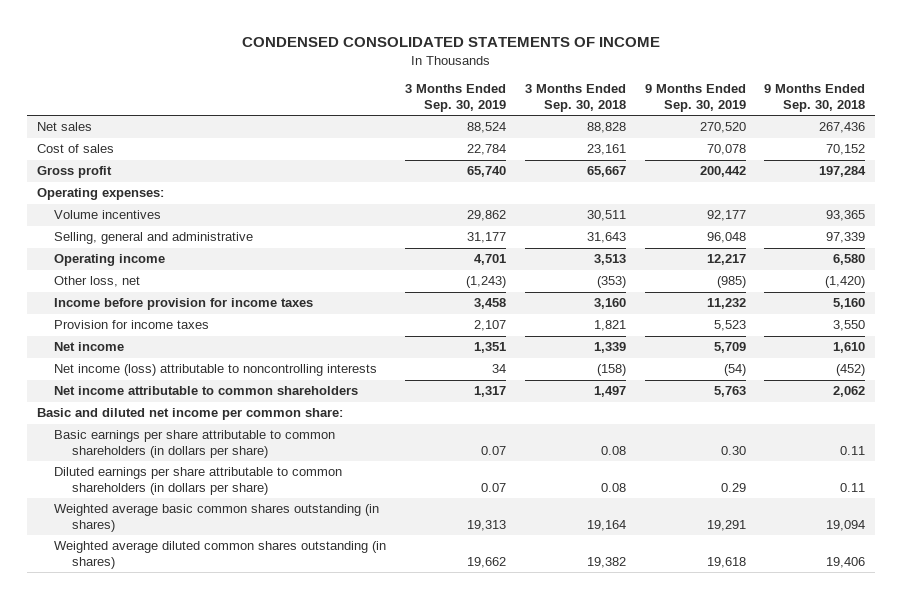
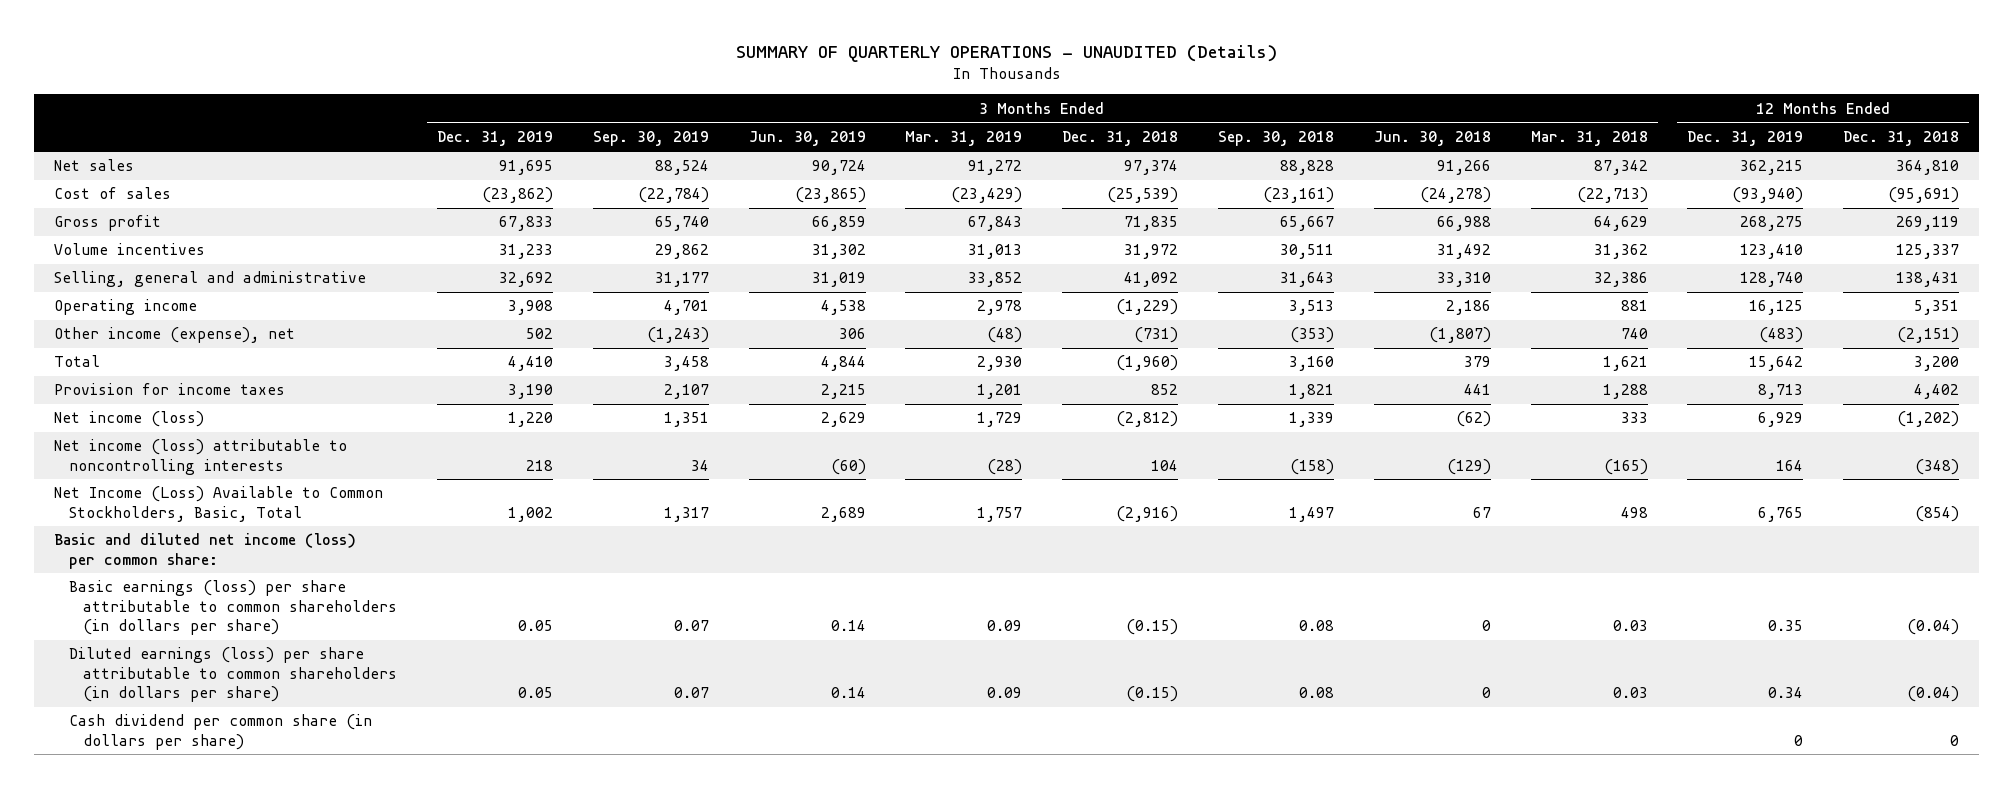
- CONDENSED CONSOLIDATED STATEMENTS OF INCOME
+ SUMMARY OF QUARTERLY OPERATIONS - UNAUDITED (Details)
- | 3 Months Ended Sep. 30, 2019 | 3 Months Ended Sep. 30, 2018 | 9 Months Ended Sep. 30, 2019 | 9 Months Ended Sep. 30, 2018
+ | 3 Months Ended Dec. 31, 2019 | 3 Months Ended Sep. 30, 2019 | 3 Months Ended Jun. 30, 2019 | 3 Months Ended Mar. 31, 2019 | 3 Months Ended Dec. 31, 2018 | 3 Months Ended Sep. 30, 2018 | 3 Months Ended Jun. 30, 2018 | 3 Months Ended Mar. 31, 2018 | 12 Months Ended Dec. 31, 2019 | 12 Months Ended Dec. 31, 2018
- Cost of sales | 22,784 | 23,161 | 70,078 | 70,152
+ Cost of sales | (23,862) | (22,784) | (23,865) | (23,429) | (25,539) | (23,161) | (24,278) | (22,713) | (93,940) | (95,691)
- Operating expenses:
- Other loss, net | (1,243) | (353) | (985) | (1,420)
- Income before provision for income taxes | 3,458 | 3,160 | 11,232 | 5,160
+ Other income (expense), net | 502 | (1,243) | 306 | (48) | (731) | (353) | (1,807) | 740 | (483) | (2,151)
+ Total | 4,410 | 3,458 | 4,844 | 2,930 | (1,960) | 3,160 | 379 | 1,621 | 15,642 | 3,200
- Net income | 1,351 | 1,339 | 5,709 | 1,610
+ Net income (loss) | 1,220 | 1,351 | 2,629 | 1,729 | (2,812) | 1,339 | (62) | 333 | 6,929 | (1,202)
- Net income attributable to common shareholders | 1,317 | 1,497 | 5,763 | 2,062
- Basic and diluted net income per common share:
- Basic earnings per share attributable to common shareholders (in dollars per share) | 0.07 | 0.08 | 0.30 | 0.11
- Diluted earnings per share attributable to common shareholders (in dollars per share) | 0.07 | 0.08 | 0.29 | 0.11
- Weighted average basic common shares outstanding (in shares) | 19,313 | 19,164 | 19,291 | 19,094
- Weighted average diluted common shares outstanding (in shares) | 19,662 | 19,382 | 19,618 | 19,406
+ Net Income (Loss) Available to Common Stockholders, Basic, Total | 1,002 | 1,317 | 2,689 | 1,757 | (2,916) | 1,497 | 67 | 498 | 6,765 | (854)
+ Basic and diluted net income (loss) per common share:
+ Basic earnings (loss) per share attributable to common shareholders (in dollars per share) | 0.05 | 0.07 | 0.14 | 0.09 | (0.15) | 0.08 | 0 | 0.03 | 0.35 | (0.04)
+ Diluted earnings (loss) per share attributable to common shareholders (in dollars per share) | 0.05 | 0.07 | 0.14 | 0.09 | (0.15) | 0.08 | 0 | 0.03 | 0.34 | (0.04)
+ Cash dividend per common share (in dollars per share) | | | | | | | | | 0 | 0

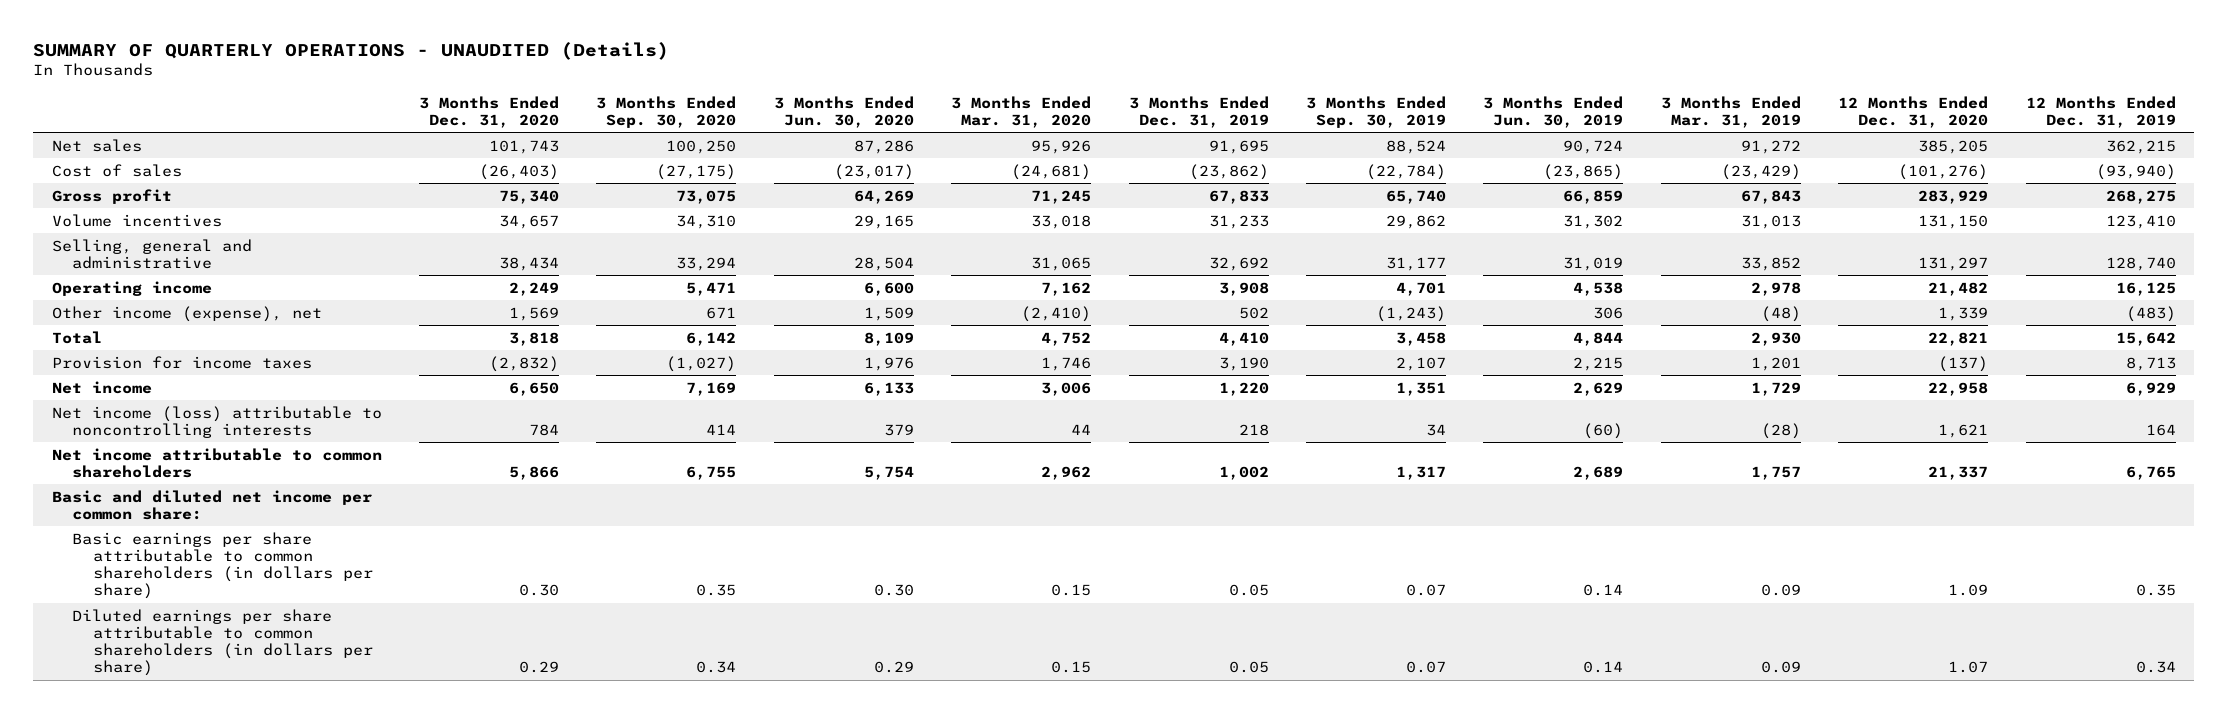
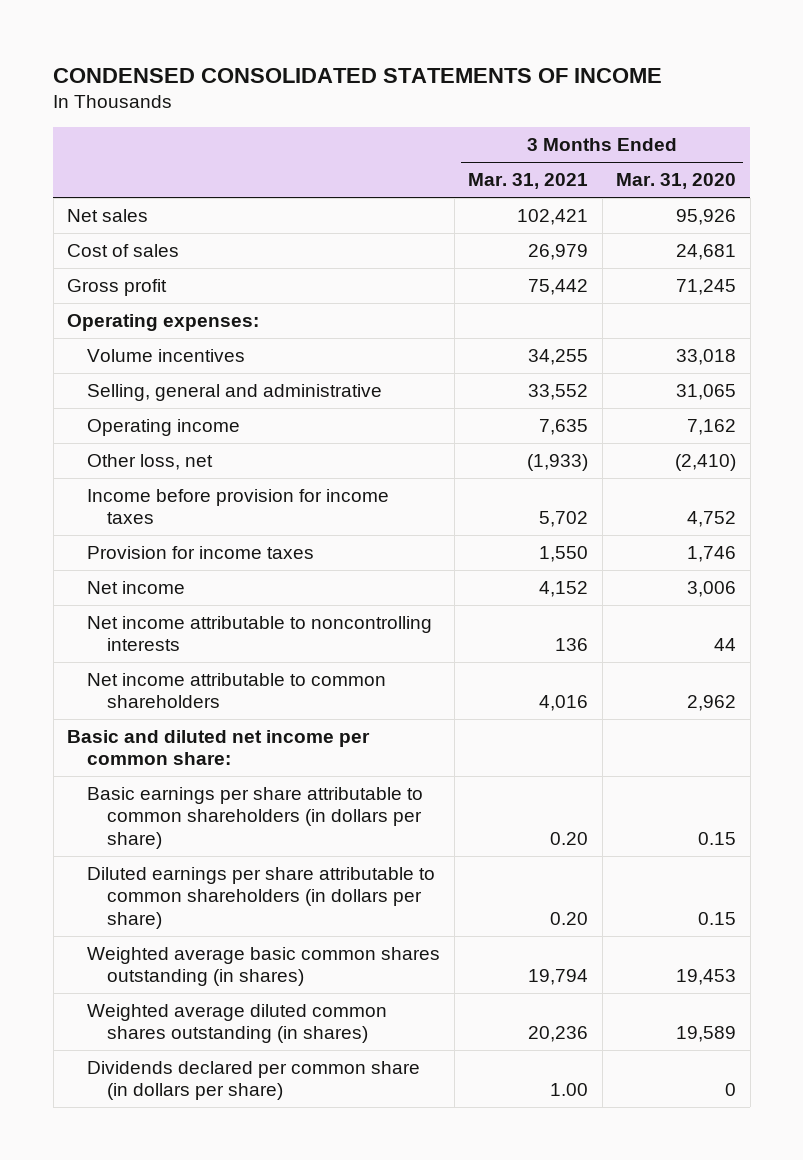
- SUMMARY OF QUARTERLY OPERATIONS - UNAUDITED (Details)
+ CONDENSED CONSOLIDATED STATEMENTS OF INCOME
- | 3 Months Ended Dec. 31, 2020 | 3 Months Ended Sep. 30, 2020 | 3 Months Ended Jun. 30, 2020 | 3 Months Ended Mar. 31, 2020 | 3 Months Ended Dec. 31, 2019 | 3 Months Ended Sep. 30, 2019 | 3 Months Ended Jun. 30, 2019 | 3 Months Ended Mar. 31, 2019 | 12 Months Ended Dec. 31, 2020 | 12 Months Ended Dec. 31, 2019
+ | 3 Months Ended Mar. 31, 2021 | 3 Months Ended Mar. 31, 2020
- Cost of sales | (26,403) | (27,175) | (23,017) | (24,681) | (23,862) | (22,784) | (23,865) | (23,429) | (101,276) | (93,940)
+ Cost of sales | 26,979 | 24,681
+ Operating expenses:
- Other income (expense), net | 1,569 | 671 | 1,509 | (2,410) | 502 | (1,243) | 306 | (48) | 1,339 | (483)
- Total | 3,818 | 6,142 | 8,109 | 4,752 | 4,410 | 3,458 | 4,844 | 2,930 | 22,821 | 15,642
+ Other loss, net | (1,933) | (2,410)
+ Income before provision for income taxes | 5,702 | 4,752
- Net income (loss) attributable to noncontrolling interests | 784 | 414 | 379 | 44 | 218 | 34 | (60) | (28) | 1,621 | 164
+ Net income attributable to noncontrolling interests | 136 | 44
+ Weighted average basic common shares outstanding (in shares) | 19,794 | 19,453
+ Weighted average diluted common shares outstanding (in shares) | 20,236 | 19,589
+ Dividends declared per common share (in dollars per share) | 1.00 | 0

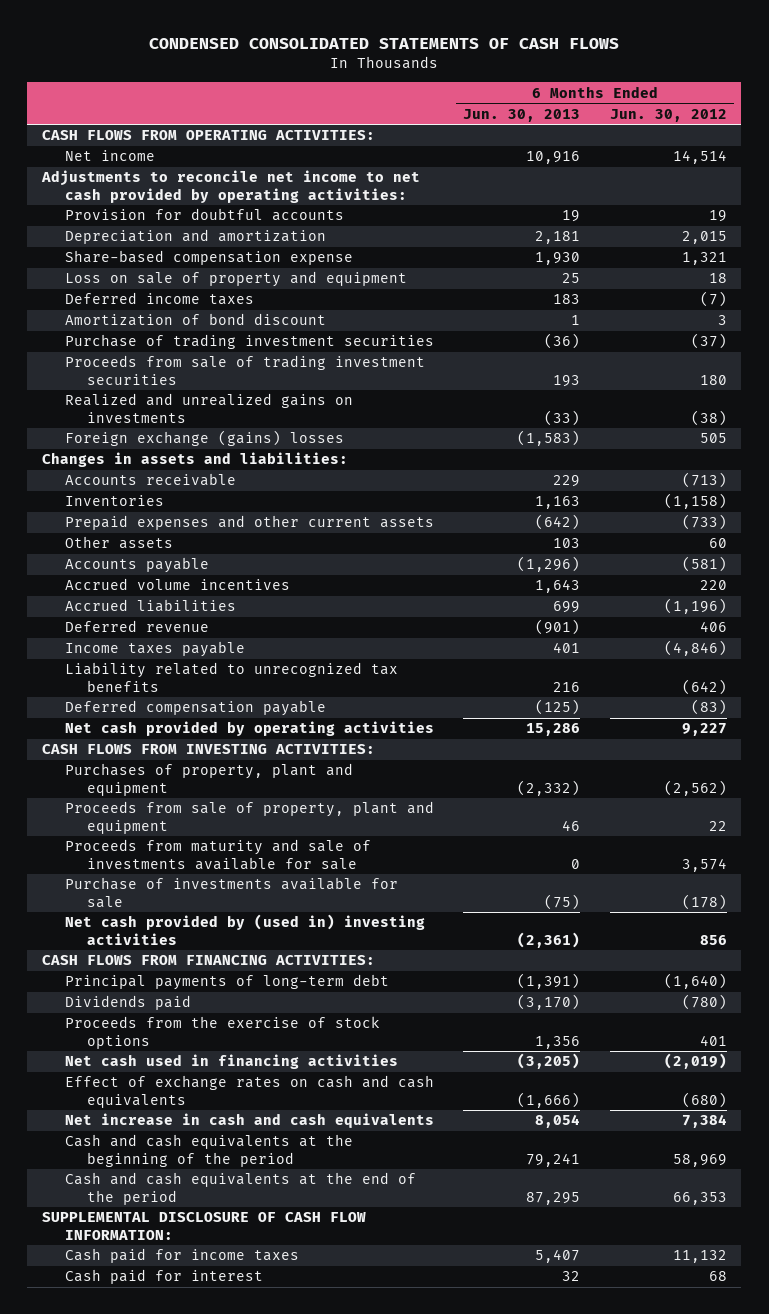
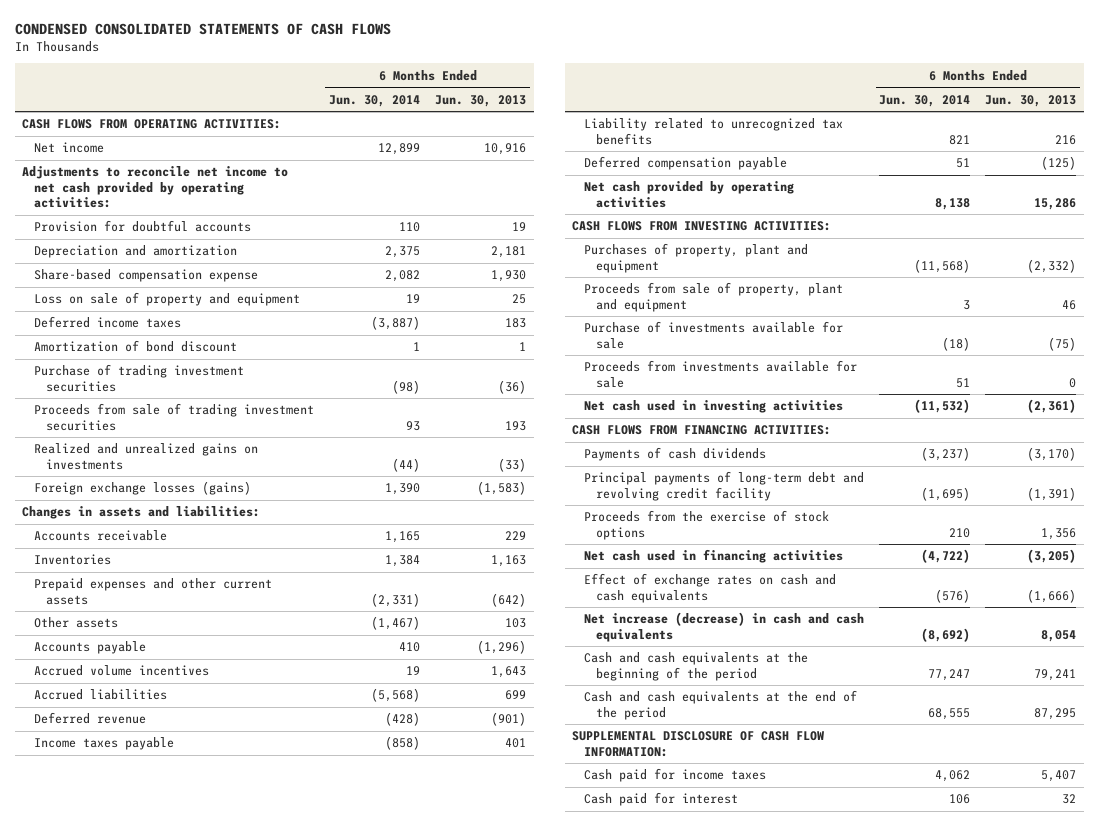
- | 6 Months Ended Jun. 30, 2013 | 6 Months Ended Jun. 30, 2012
+ | 6 Months Ended Jun. 30, 2014 | 6 Months Ended Jun. 30, 2013
- Foreign exchange (gains) losses | (1,583) | 505
+ Foreign exchange losses (gains) | 1,390 | (1,583)
- Proceeds from maturity and sale of investments available for sale | 0 | 3,574
- Net cash provided by (used in) investing activities | (2,361) | 856
+ Proceeds from investments available for sale | 51 | 0
+ Net cash used in investing activities | (11,532) | (2,361)
- Principal payments of long-term debt | (1,391) | (1,640)
- Dividends paid | (3,170) | (780)
+ Payments of cash dividends | (3,237) | (3,170)
+ Principal payments of long-term debt and revolving credit facility | (1,695) | (1,391)
- Net increase in cash and cash equivalents | 8,054 | 7,384
+ Net increase (decrease) in cash and cash equivalents | (8,692) | 8,054

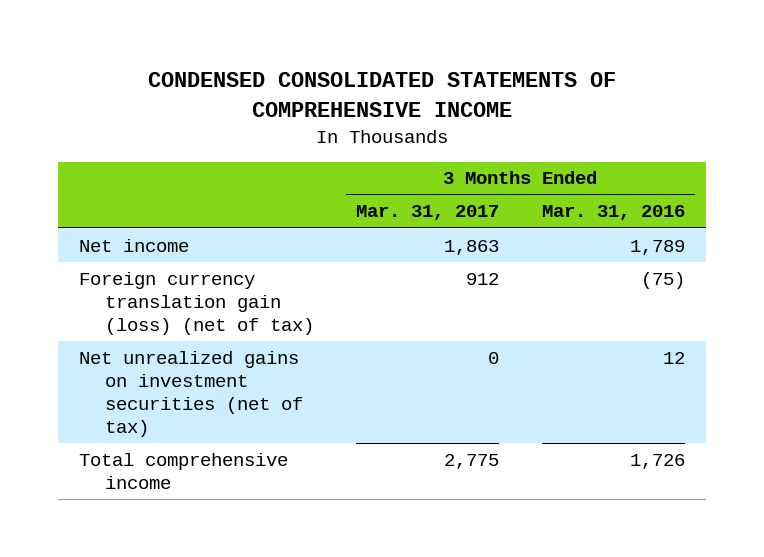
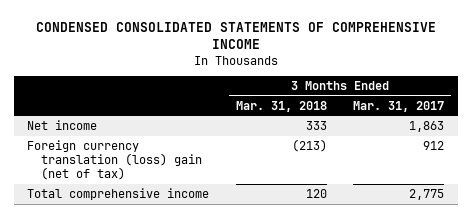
- | 3 Months Ended Mar. 31, 2017 | 3 Months Ended Mar. 31, 2016
+ | 3 Months Ended Mar. 31, 2018 | 3 Months Ended Mar. 31, 2017
- Foreign currency translation gain (loss) (net of tax) | 912 | (75)
- Net unrealized gains on investment securities (net of tax) | 0 | 12
+ Foreign currency translation (loss) gain (net of tax) | (213) | 912

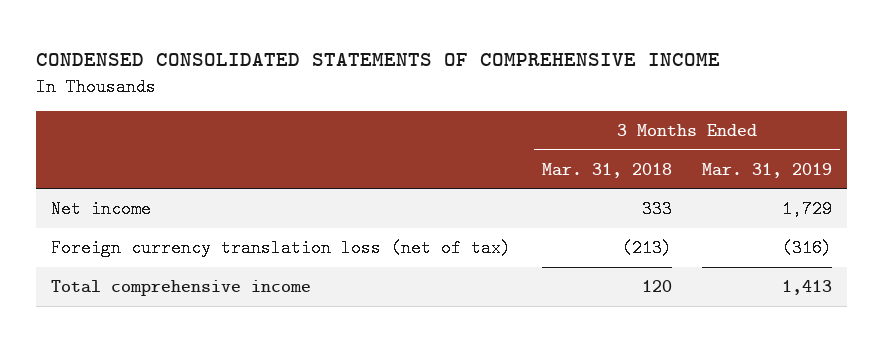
- | 3 Months Ended Mar. 31, 2018 | 3 Months Ended Mar. 31, 2017
+ | 3 Months Ended Mar. 31, 2018 | 3 Months Ended Mar. 31, 2019
- Foreign currency translation (loss) gain (net of tax) | (213) | 912
+ Foreign currency translation loss (net of tax) | (213) | (316)

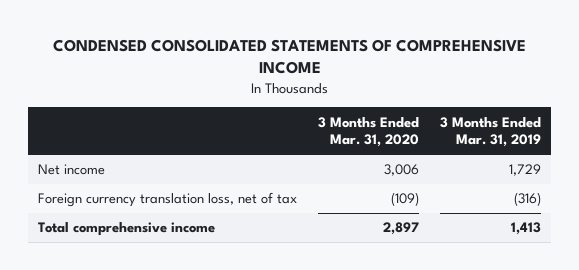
- | 3 Months Ended Mar. 31, 2018 | 3 Months Ended Mar. 31, 2019
+ | 3 Months Ended Mar. 31, 2020 | 3 Months Ended Mar. 31, 2019
- Foreign currency translation loss (net of tax) | (213) | (316)
+ Foreign currency translation loss, net of tax | (109) | (316)

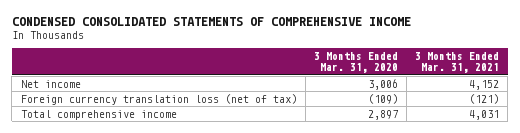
- | 3 Months Ended Mar. 31, 2020 | 3 Months Ended Mar. 31, 2019
+ | 3 Months Ended Mar. 31, 2020 | 3 Months Ended Mar. 31, 2021
- Foreign currency translation loss, net of tax | (109) | (316)
+ Foreign currency translation loss (net of tax) | (109) | (121)

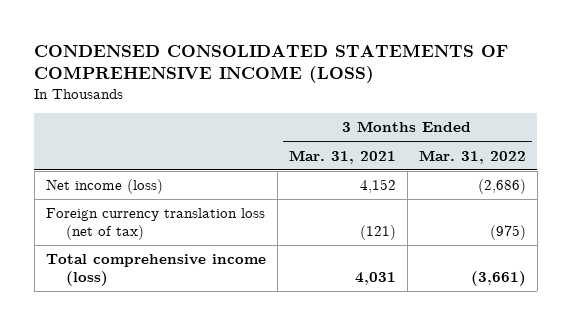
- CONDENSED CONSOLIDATED STATEMENTS OF COMPREHENSIVE INCOME
+ CONDENSED CONSOLIDATED STATEMENTS OF COMPREHENSIVE INCOME (LOSS)
- | 3 Months Ended Mar. 31, 2020 | 3 Months Ended Mar. 31, 2021
+ | 3 Months Ended Mar. 31, 2021 | 3 Months Ended Mar. 31, 2022
- Net income | 3,006 | 4,152
+ Net income (loss) | 4,152 | (2,686)
- Total comprehensive income | 2,897 | 4,031
+ Total comprehensive income (loss) | 4,031 | (3,661)

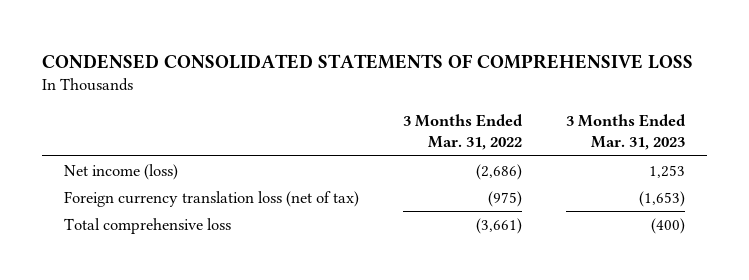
- CONDENSED CONSOLIDATED STATEMENTS OF COMPREHENSIVE INCOME (LOSS)
+ CONDENSED CONSOLIDATED STATEMENTS OF COMPREHENSIVE LOSS
- | 3 Months Ended Mar. 31, 2021 | 3 Months Ended Mar. 31, 2022
+ | 3 Months Ended Mar. 31, 2022 | 3 Months Ended Mar. 31, 2023
- Total comprehensive income (loss) | 4,031 | (3,661)
+ Total comprehensive loss | (3,661) | (400)

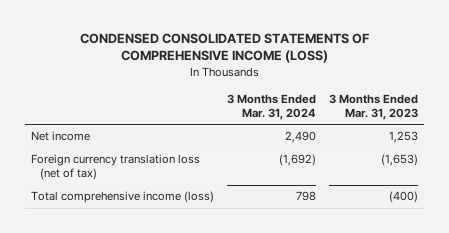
- CONDENSED CONSOLIDATED STATEMENTS OF COMPREHENSIVE LOSS
+ CONDENSED CONSOLIDATED STATEMENTS OF COMPREHENSIVE INCOME (LOSS)
- | 3 Months Ended Mar. 31, 2022 | 3 Months Ended Mar. 31, 2023
+ | 3 Months Ended Mar. 31, 2024 | 3 Months Ended Mar. 31, 2023
- Net income (loss) | (2,686) | 1,253
+ Net income | 2,490 | 1,253
- Total comprehensive loss | (3,661) | (400)
+ Total comprehensive income (loss) | 798 | (400)

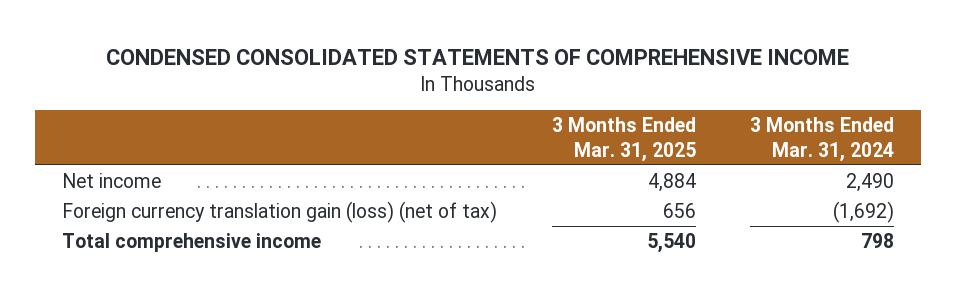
- CONDENSED CONSOLIDATED STATEMENTS OF COMPREHENSIVE INCOME (LOSS)
+ CONDENSED CONSOLIDATED STATEMENTS OF COMPREHENSIVE INCOME
- | 3 Months Ended Mar. 31, 2024 | 3 Months Ended Mar. 31, 2023
+ | 3 Months Ended Mar. 31, 2025 | 3 Months Ended Mar. 31, 2024
- Foreign currency translation loss (net of tax) | (1,692) | (1,653)
- Total comprehensive income (loss) | 798 | (400)
+ Foreign currency translation gain (loss) (net of tax) | 656 | (1,692)
+ Total comprehensive income | 5,540 | 798

